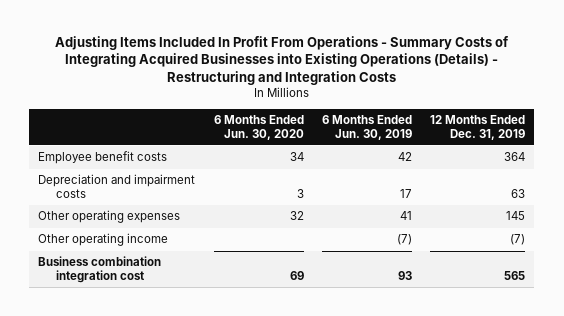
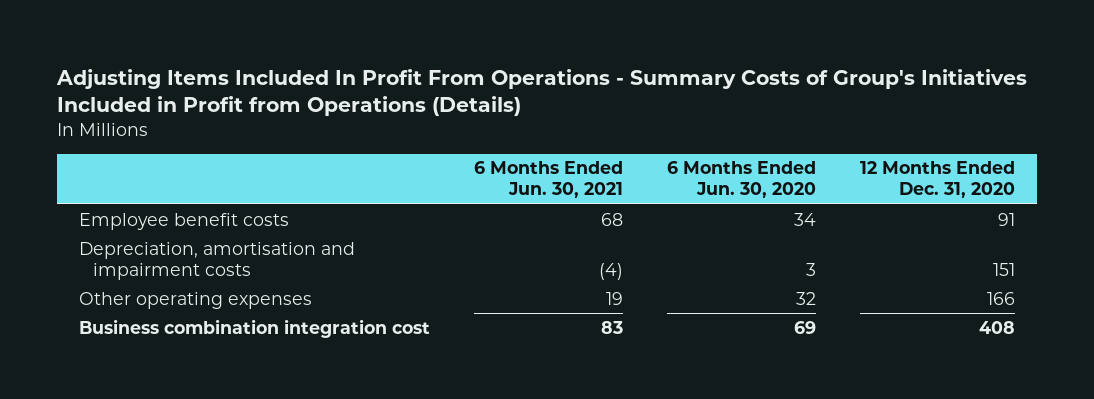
- Adjusting Items Included In Profit From Operations - Summary Costs of Integrating Acquired Businesses into Existing Operations (Details) - Restructuring and Integration Costs
+ Adjusting Items Included In Profit From Operations - Summary Costs of Group's Initiatives Included in Profit from Operations (Details)
- | 6 Months Ended Jun. 30, 2020 | 6 Months Ended Jun. 30, 2019 | 12 Months Ended Dec. 31, 2019
+ | 6 Months Ended Jun. 30, 2021 | 6 Months Ended Jun. 30, 2020 | 12 Months Ended Dec. 31, 2020
- Depreciation and impairment costs | 3 | 17 | 63
+ Depreciation, amortisation and impairment costs | (4) | 3 | 151
- Other operating income | | (7) | (7)

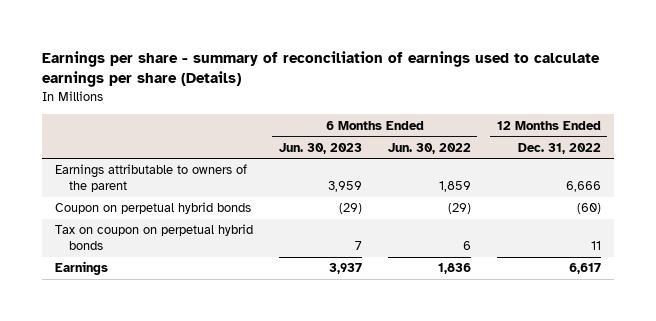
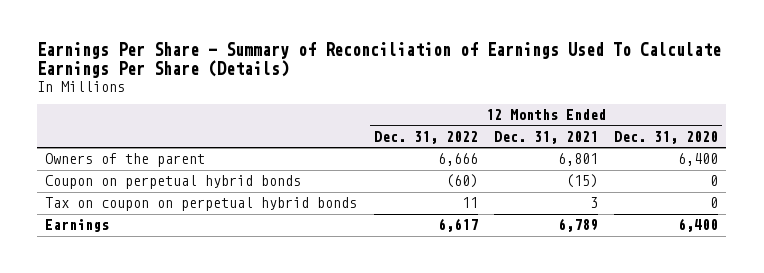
- Earnings per share - summary of reconciliation of earnings used to calculate earnings per share (Details)
+ Earnings Per Share - Summary of Reconciliation of Earnings Used To Calculate Earnings Per Share (Details)
- | 6 Months Ended Jun. 30, 2023 | 6 Months Ended Jun. 30, 2022 | 12 Months Ended Dec. 31, 2022
+ | 12 Months Ended Dec. 31, 2022 | 12 Months Ended Dec. 31, 2021 | 12 Months Ended Dec. 31, 2020
- Earnings attributable to owners of the parent | 3,959 | 1,859 | 6,666
+ Owners of the parent | 6,666 | 6,801 | 6,400

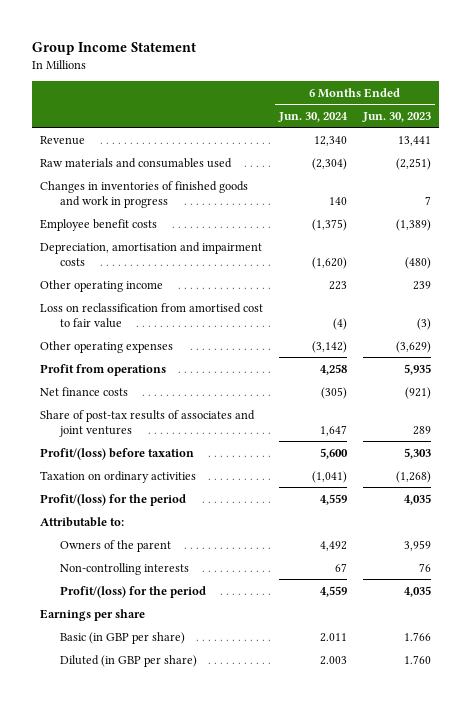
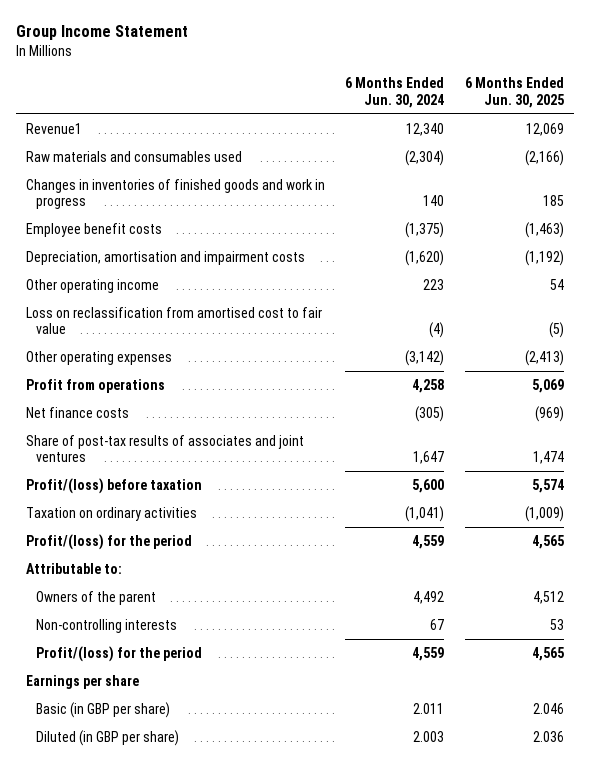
- | 6 Months Ended Jun. 30, 2024 | 6 Months Ended Jun. 30, 2023
+ | 6 Months Ended Jun. 30, 2024 | 6 Months Ended Jun. 30, 2025
- Revenue | 12,340 | 13,441
+ Revenue1 | 12,340 | 12,069

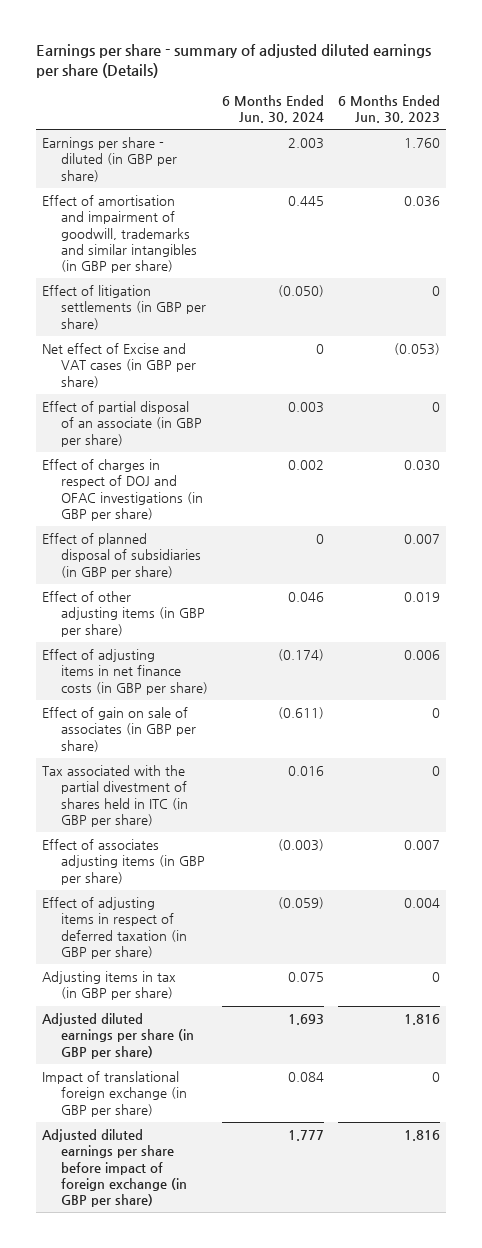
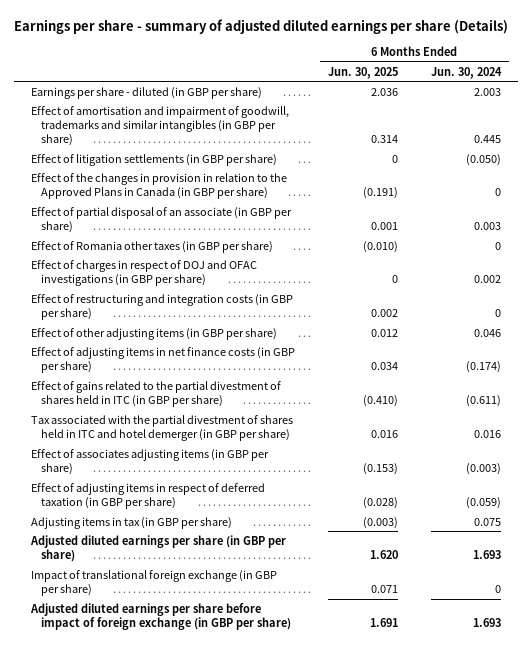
- | 6 Months Ended Jun. 30, 2024 | 6 Months Ended Jun. 30, 2023
+ | 6 Months Ended Jun. 30, 2025 | 6 Months Ended Jun. 30, 2024
- Net effect of Excise and VAT cases (in GBP per share) | 0 | (0.053)
+ Effect of the changes in provision in relation to the Approved Plans in Canada (in GBP per share) | (0.191) | 0
+ Effect of Romania other taxes (in GBP per share) | (0.010) | 0
- Effect of planned disposal of subsidiaries (in GBP per share) | 0 | 0.007
+ Effect of restructuring and integration costs (in GBP per share) | 0.002 | 0
- Effect of gain on sale of associates (in GBP per share) | (0.611) | 0
- Tax associated with the partial divestment of shares held in ITC (in GBP per share) | 0.016 | 0
+ Effect of gains related to the partial divestment of shares held in ITC (in GBP per share) | (0.410) | (0.611)
+ Tax associated with the partial divestment of shares held in ITC and hotel demerger (in GBP per share) | 0.016 | 0.016
- Impact of translational foreign exchange (in GBP per share) | 0.084 | 0
- Adjusted diluted earnings per share before impact of foreign exchange (in GBP per share) | 1.777 | 1.816
+ Impact of translational foreign exchange (in GBP per share) | 0.071 | 0
+ Adjusted diluted earnings per share before impact of foreign exchange (in GBP per share) | 1.691 | 1.693

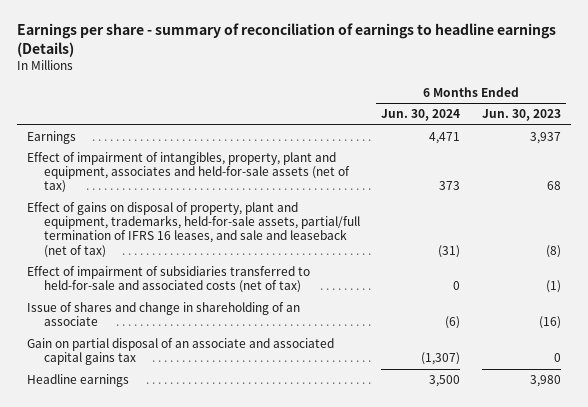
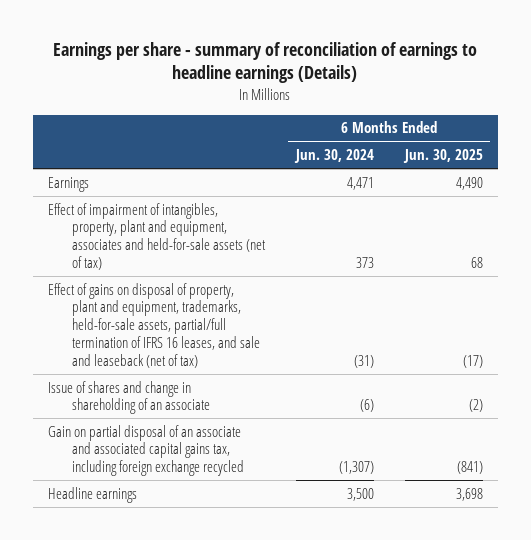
- | 6 Months Ended Jun. 30, 2024 | 6 Months Ended Jun. 30, 2023
+ | 6 Months Ended Jun. 30, 2024 | 6 Months Ended Jun. 30, 2025
- Effect of impairment of subsidiaries transferred to held-for-sale and associated costs (net of tax) | 0 | (1)
- Gain on partial disposal of an associate and associated capital gains tax | (1,307) | 0
+ Gain on partial disposal of an associate and associated capital gains tax, including foreign exchange recycled | (1,307) | (841)

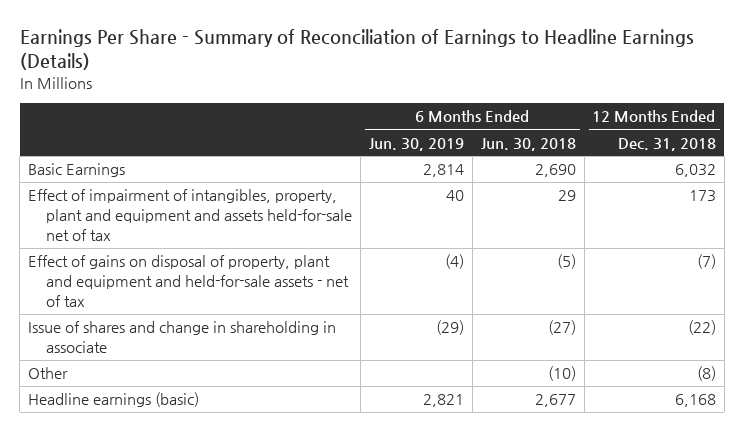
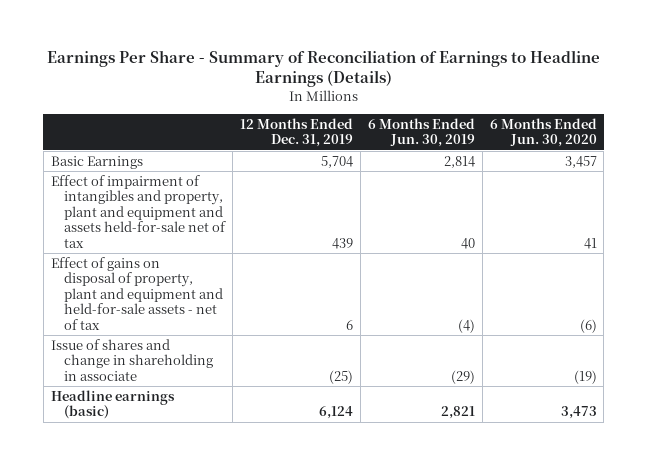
- | 6 Months Ended Jun. 30, 2019 | 6 Months Ended Jun. 30, 2018 | 12 Months Ended Dec. 31, 2018
+ | 12 Months Ended Dec. 31, 2019 | 6 Months Ended Jun. 30, 2019 | 6 Months Ended Jun. 30, 2020
- Effect of impairment of intangibles, property, plant and equipment and assets held-for-sale net of tax | 40 | 29 | 173
+ Effect of impairment of intangibles and property, plant and equipment and assets held-for-sale net of tax | 439 | 40 | 41
- Other | | (10) | (8)

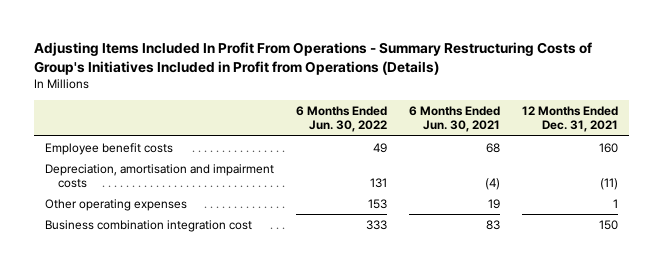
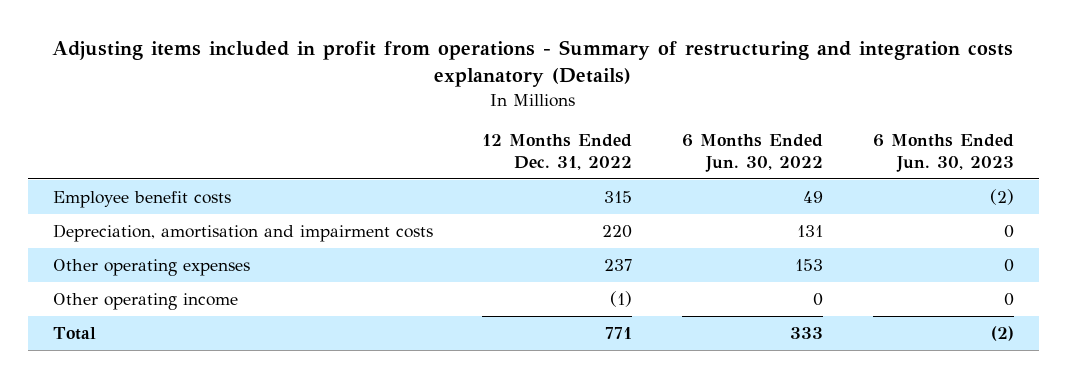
- Adjusting Items Included In Profit From Operations - Summary Restructuring Costs of Group's Initiatives Included in Profit from Operations (Details)
+ Adjusting items included in profit from operations - Summary of restructuring and integration costs explanatory (Details)
- | 6 Months Ended Jun. 30, 2022 | 6 Months Ended Jun. 30, 2021 | 12 Months Ended Dec. 31, 2021
+ | 12 Months Ended Dec. 31, 2022 | 6 Months Ended Jun. 30, 2022 | 6 Months Ended Jun. 30, 2023
- Business combination integration cost | 333 | 83 | 150
+ Other operating income | (1) | 0 | 0
+ Total | 771 | 333 | (2)

